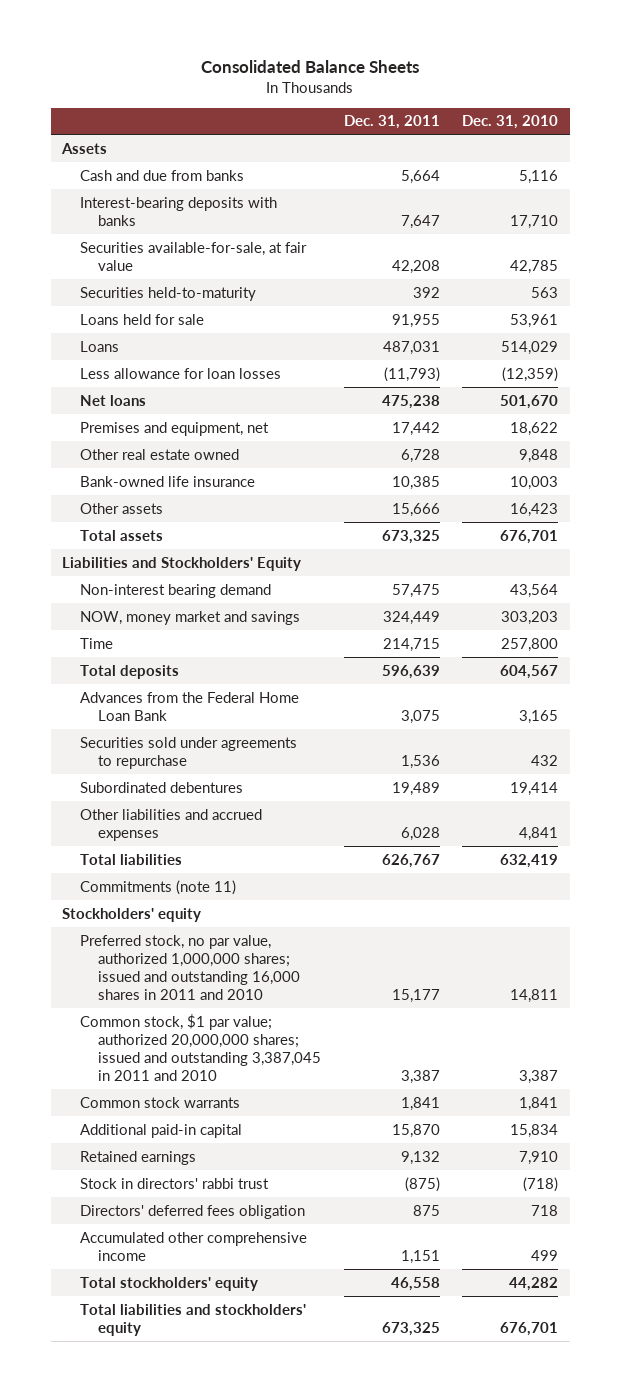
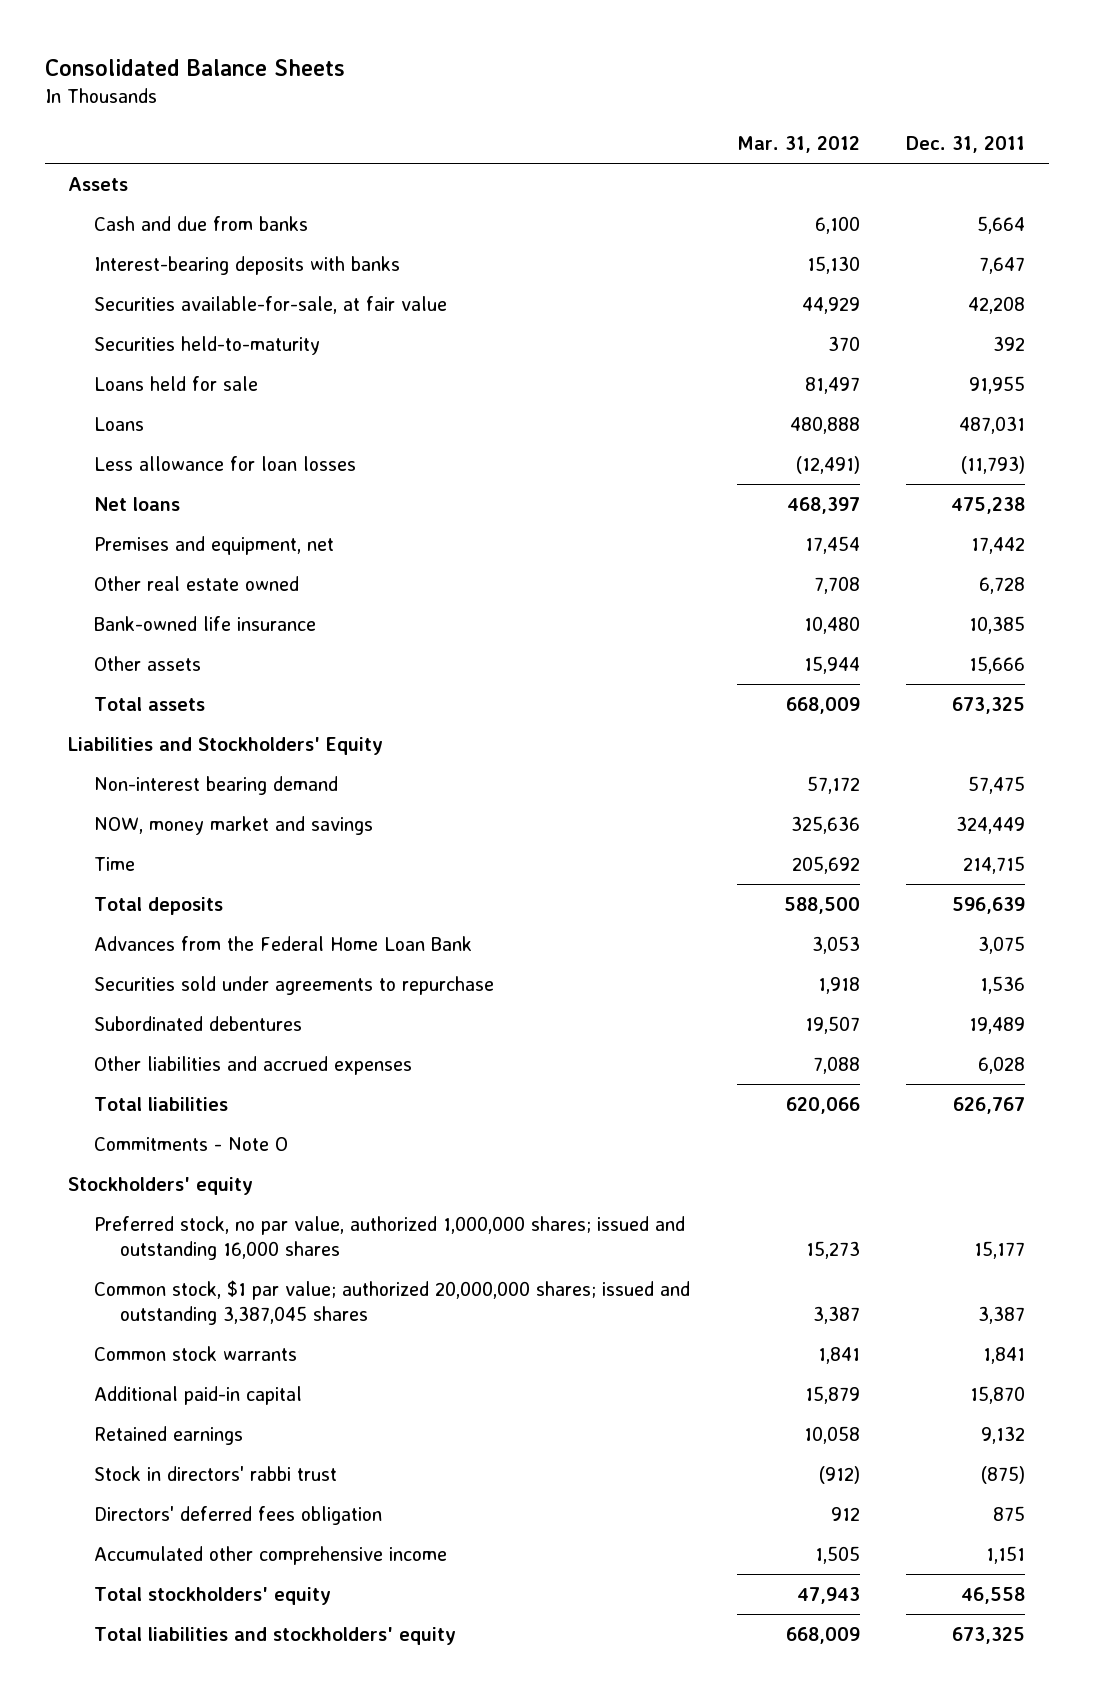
- | Dec. 31, 2011 | Dec. 31, 2010
+ | Mar. 31, 2012 | Dec. 31, 2011
- Commitments (note 11)
+ Commitments - Note O
- Preferred stock, no par value, authorized 1,000,000 shares; issued and outstanding 16,000 shares in 2011 and 2010 | 15,177 | 14,811
- Common stock, $1 par value; authorized 20,000,000 shares; issued and outstanding 3,387,045 in 2011 and 2010 | 3,387 | 3,387
+ Preferred stock, no par value, authorized 1,000,000 shares; issued and outstanding 16,000 shares | 15,273 | 15,177
+ Common stock, $1 par value; authorized 20,000,000 shares; issued and outstanding 3,387,045 shares | 3,387 | 3,387

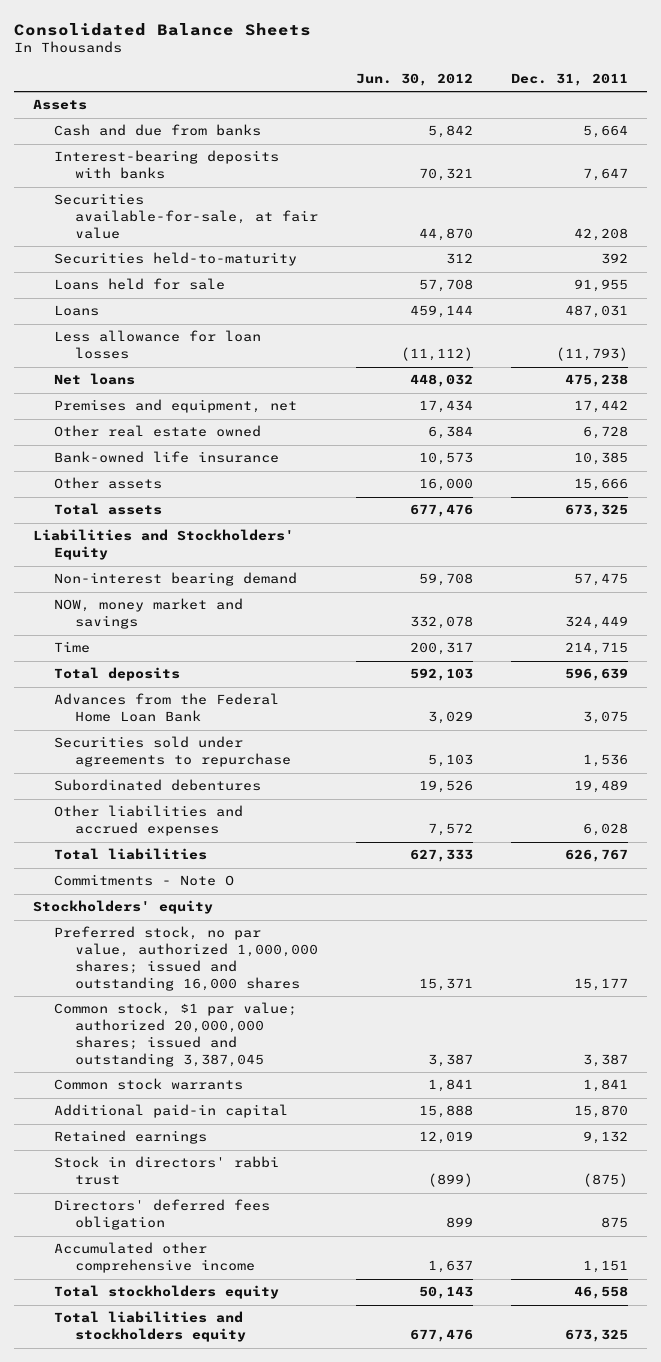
- | Mar. 31, 2012 | Dec. 31, 2011
+ | Jun. 30, 2012 | Dec. 31, 2011
- Common stock, $1 par value; authorized 20,000,000 shares; issued and outstanding 3,387,045 shares | 3,387 | 3,387
+ Common stock, $1 par value; authorized 20,000,000 shares; issued and outstanding 3,387,045 | 3,387 | 3,387
- Total stockholders' equity | 47,943 | 46,558
- Total liabilities and stockholders' equity | 668,009 | 673,325
+ Total stockholders equity | 50,143 | 46,558
+ Total liabilities and stockholders equity | 677,476 | 673,325

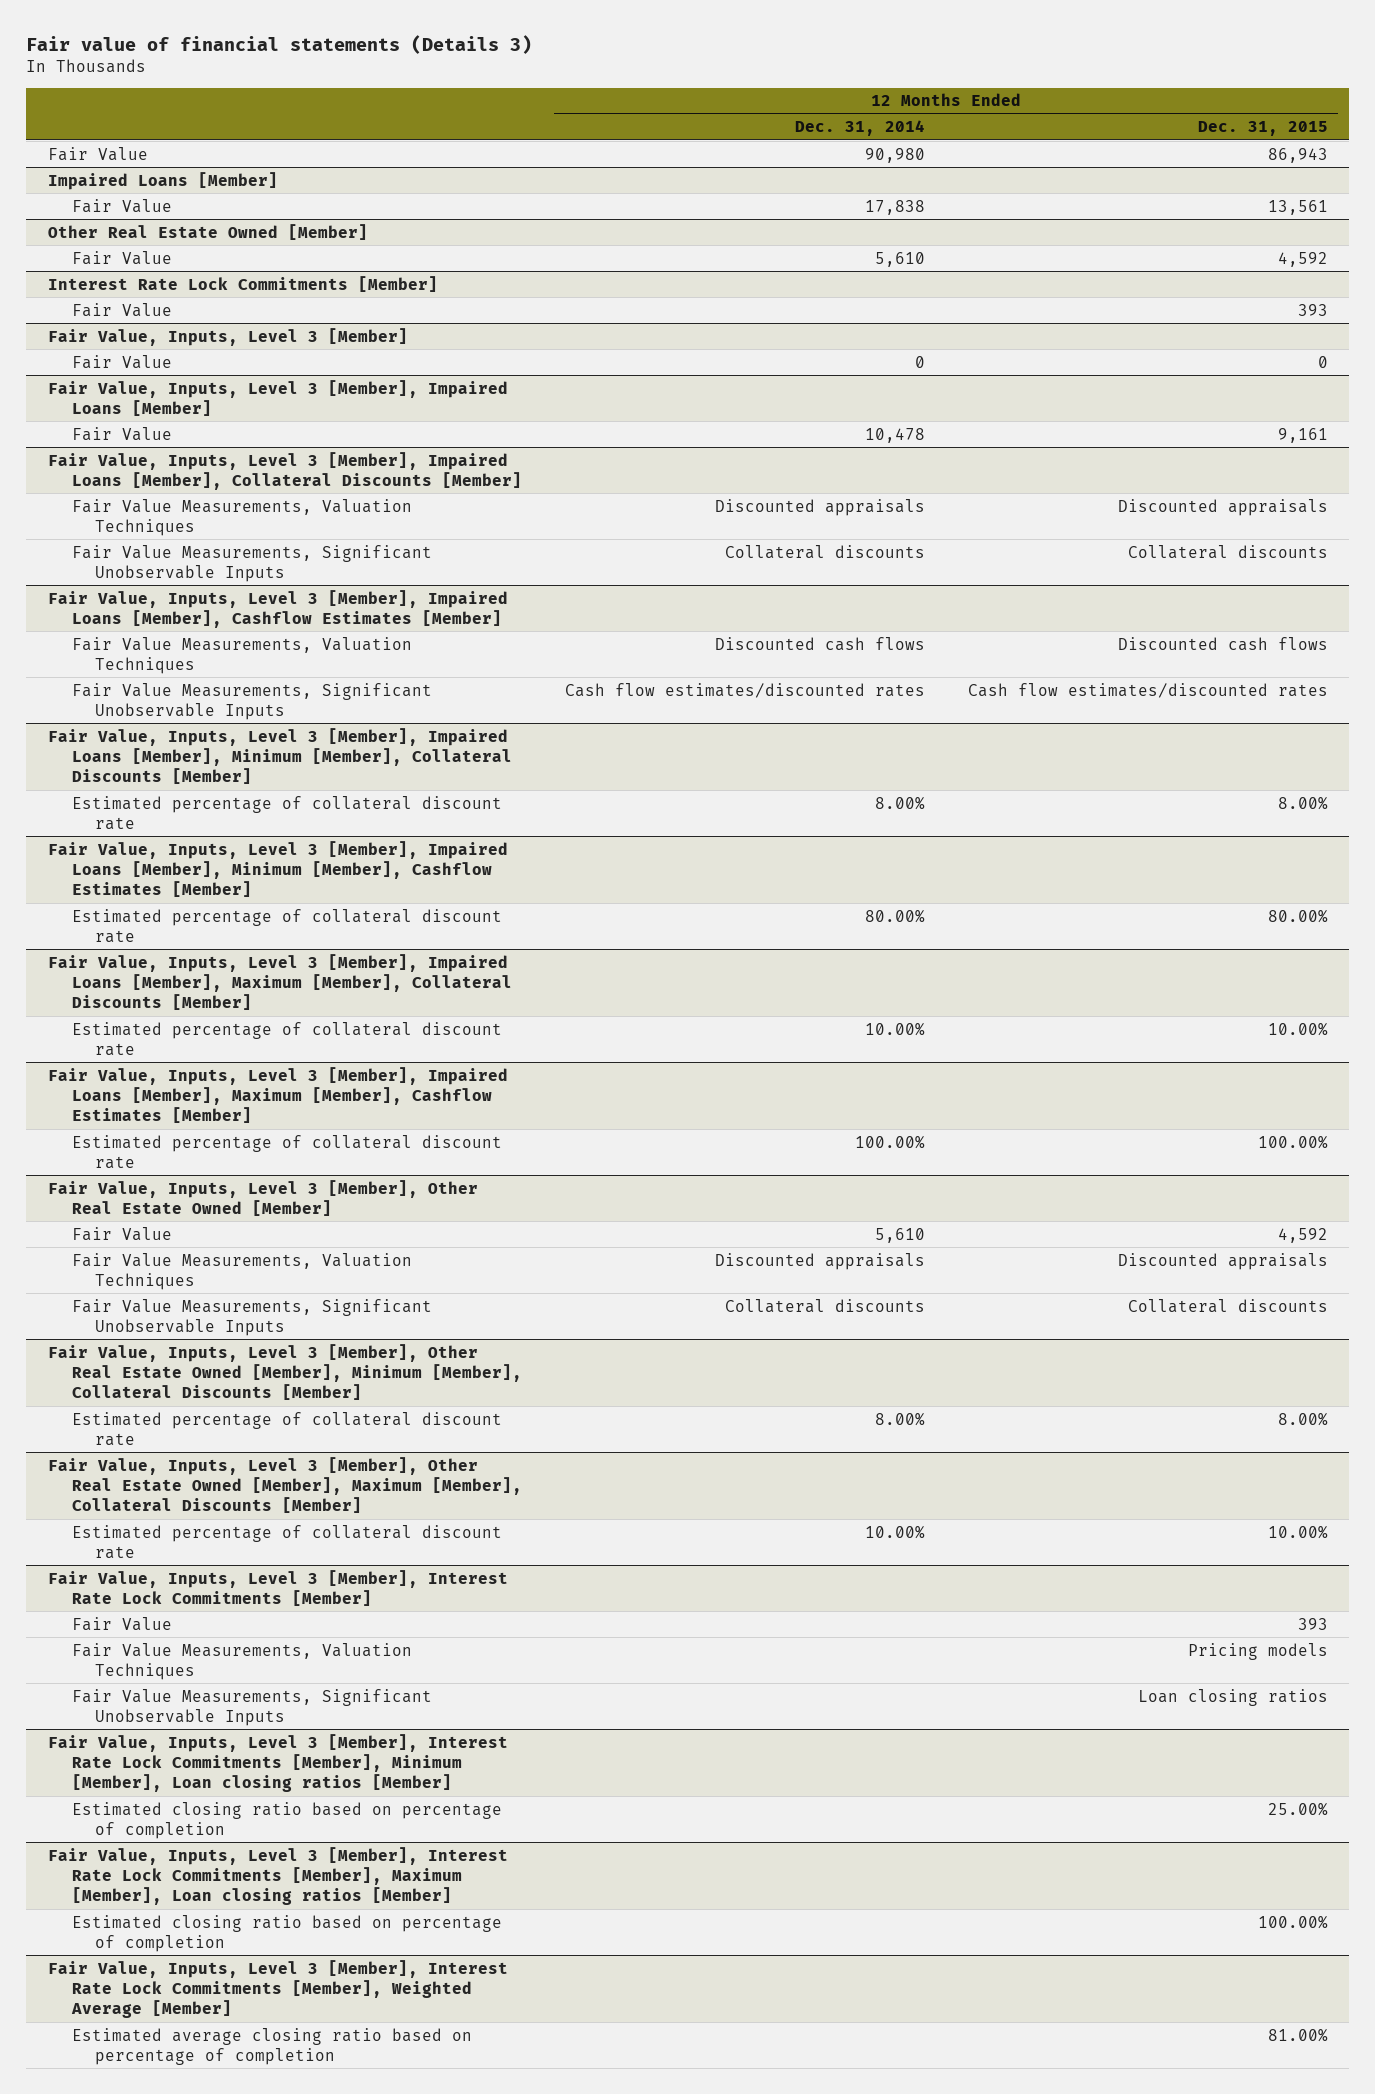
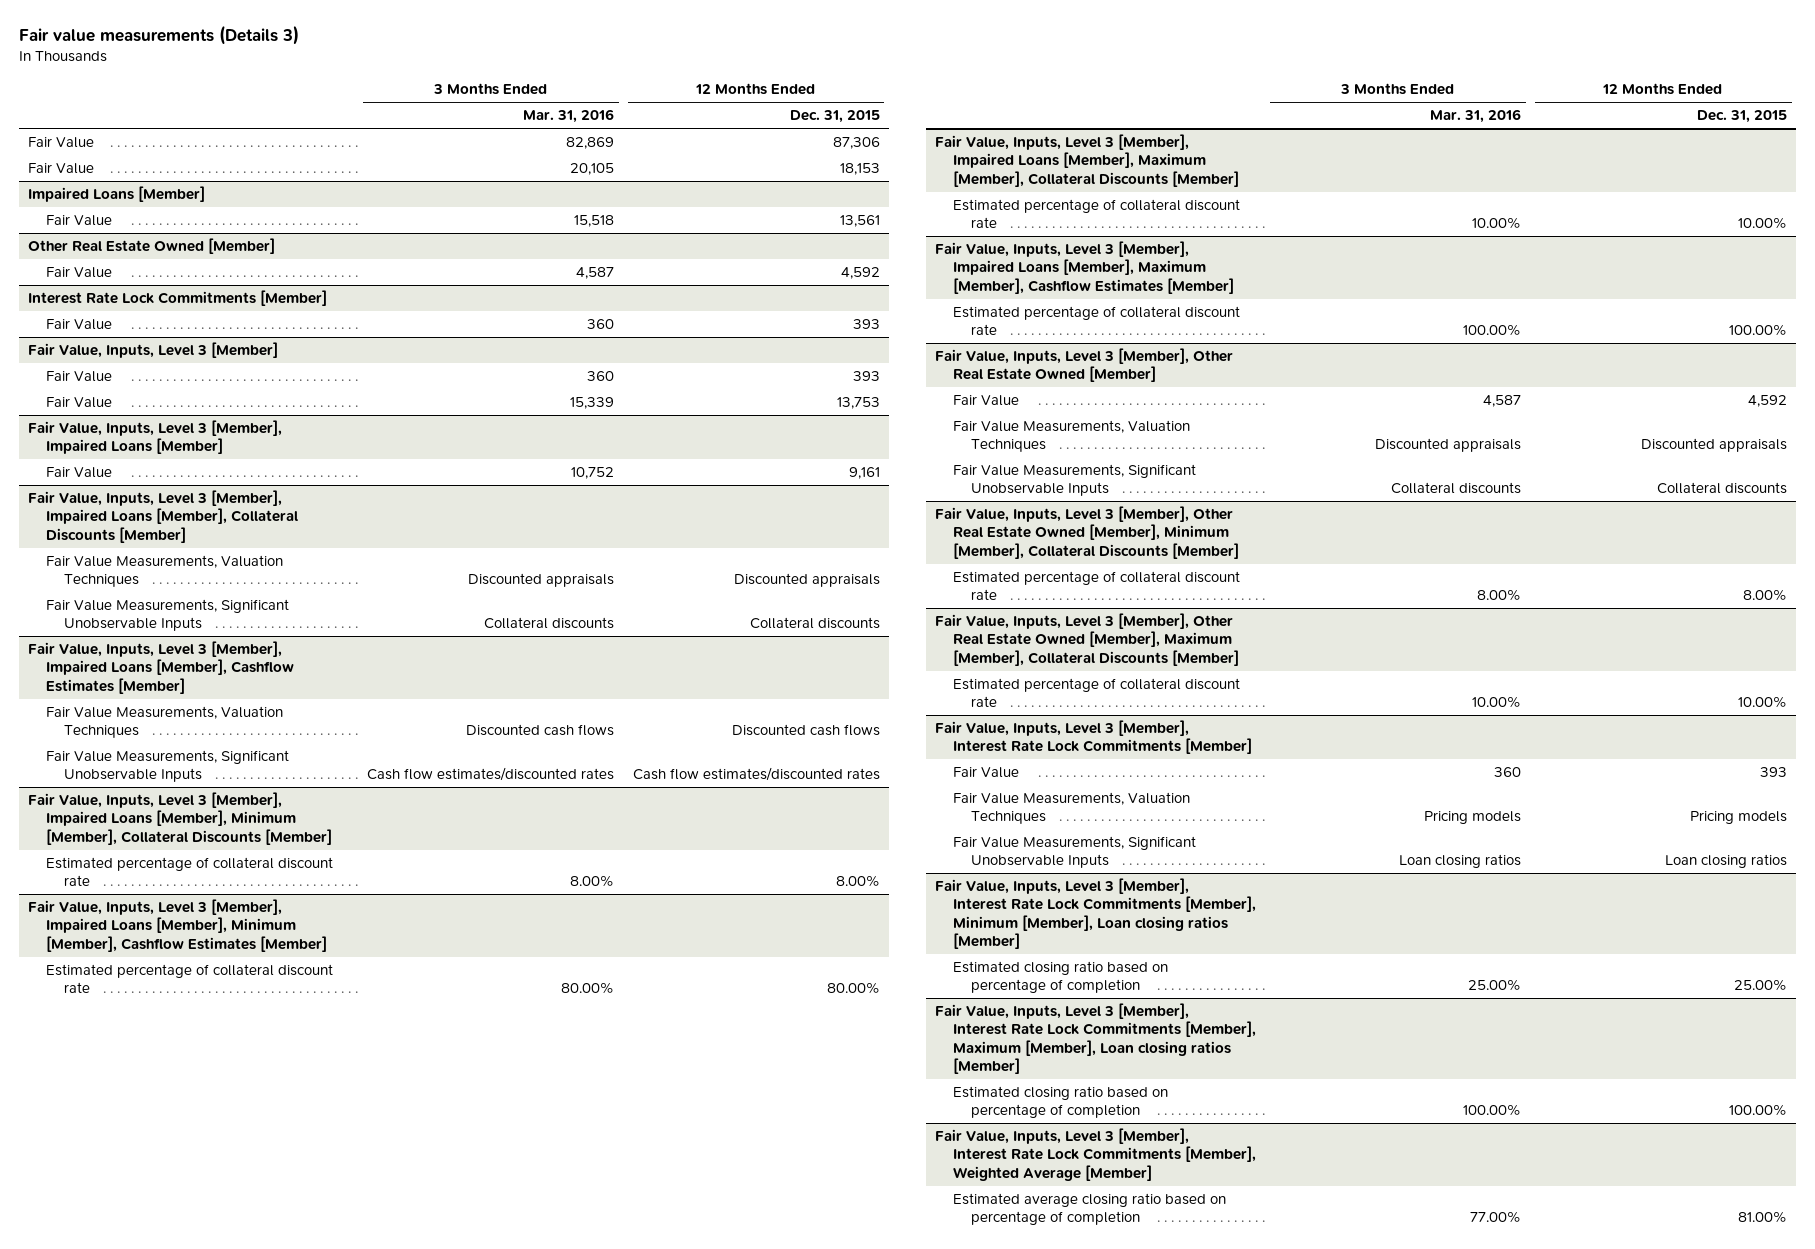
- Fair value of financial statements (Details 3)
+ Fair value measurements (Details 3)
- | 12 Months Ended Dec. 31, 2014 | 12 Months Ended Dec. 31, 2015
+ | 3 Months Ended Mar. 31, 2016 | 12 Months Ended Dec. 31, 2015
- Fair Value | 90,980 | 86,943
+ Fair Value | 82,869 | 87,306
+ Fair Value | 20,105 | 18,153
@ Fair Value, Inputs, Level 3 [Member]
- Fair Value | 0 | 0
+ Fair Value | 360 | 393
+ Fair Value | 15,339 | 13,753

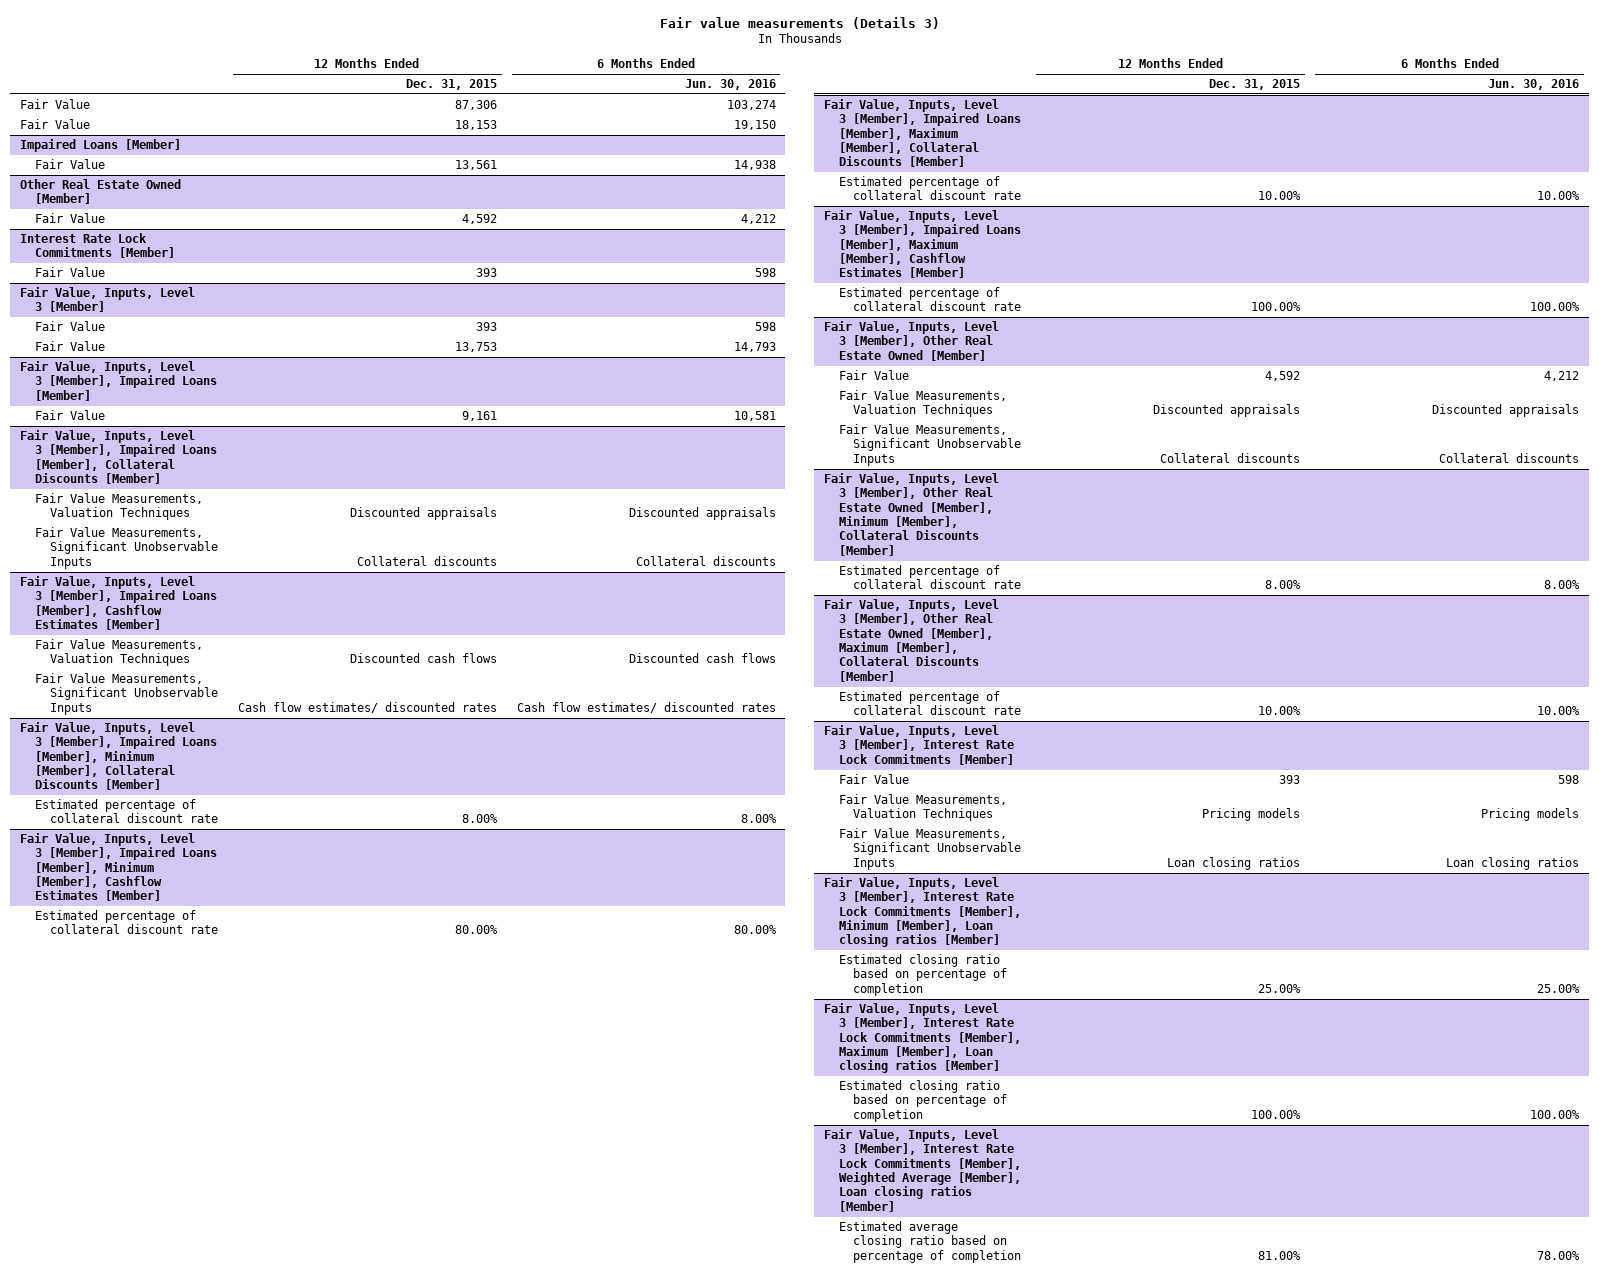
- | 3 Months Ended Mar. 31, 2016 | 12 Months Ended Dec. 31, 2015
+ | 12 Months Ended Dec. 31, 2015 | 6 Months Ended Jun. 30, 2016
@ Fair Value, Inputs, Level 3 [Member], Impaired Loans [Member], Cashflow Estimates [Member]
- Fair Value Measurements, Significant Unobservable Inputs | Cash flow estimates/discounted rates | Cash flow estimates/discounted rates
+ Fair Value Measurements, Significant Unobservable Inputs | Cash flow estimates/ discounted rates | Cash flow estimates/ discounted rates
- Fair Value, Inputs, Level 3 [Member], Interest Rate Lock Commitments [Member], Weighted Average [Member]
+ Fair Value, Inputs, Level 3 [Member], Interest Rate Lock Commitments [Member], Weighted Average [Member], Loan closing ratios [Member]

